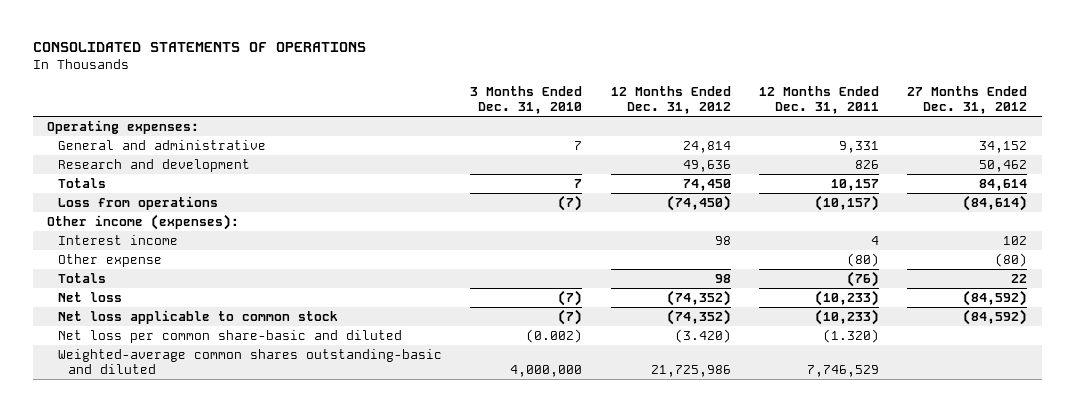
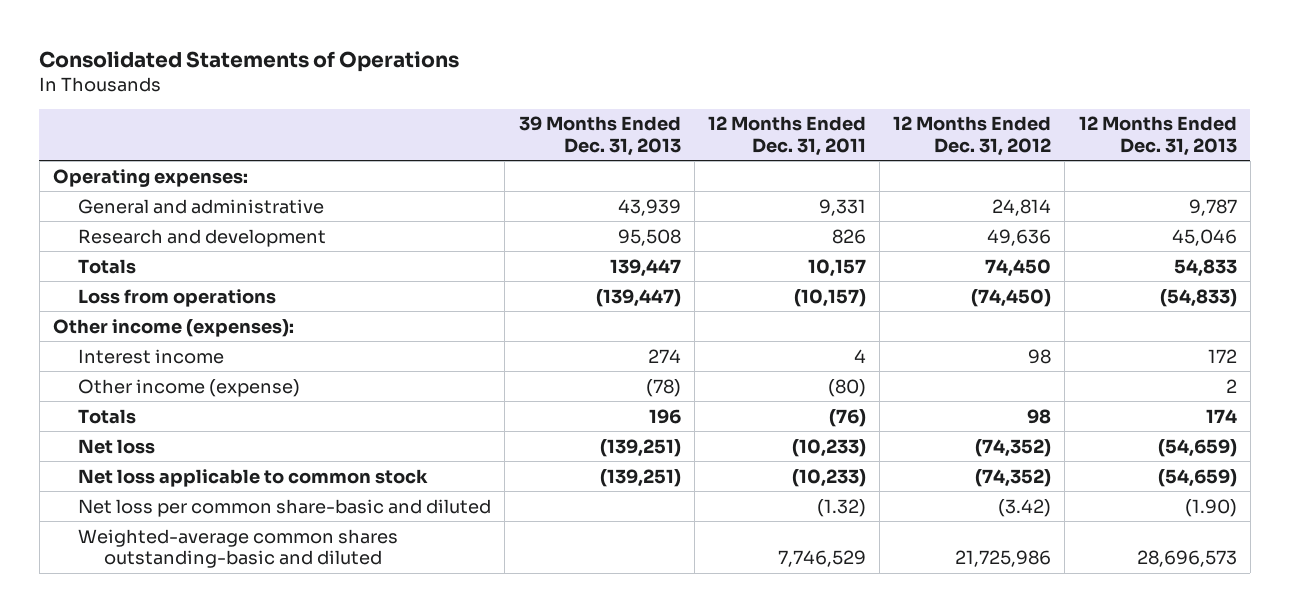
- CONSOLIDATED STATEMENTS OF OPERATIONS
+ Consolidated Statements of Operations
- | 3 Months Ended Dec. 31, 2010 | 12 Months Ended Dec. 31, 2012 | 12 Months Ended Dec. 31, 2011 | 27 Months Ended Dec. 31, 2012
+ | 39 Months Ended Dec. 31, 2013 | 12 Months Ended Dec. 31, 2011 | 12 Months Ended Dec. 31, 2012 | 12 Months Ended Dec. 31, 2013
- Other expense | | | (80) | (80)
+ Other income (expense) | (78) | (80) | | 2
- Net loss per common share-basic and diluted | (0.002) | (3.420) | (1.320) |
+ Net loss per common share-basic and diluted | | (1.32) | (3.42) | (1.90)

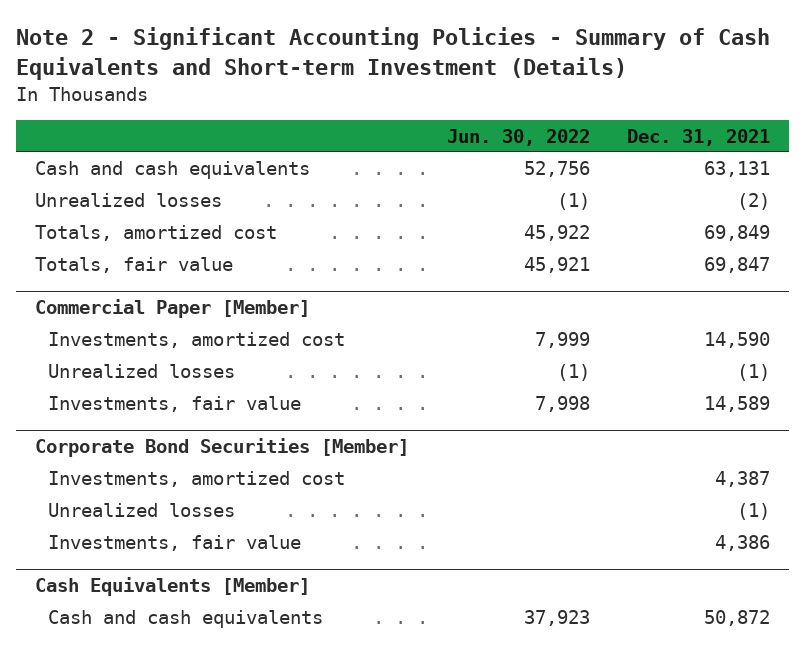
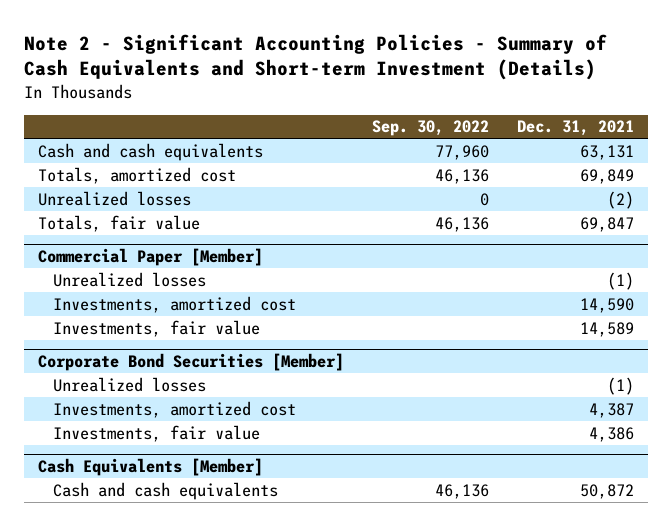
- | Jun. 30, 2022 | Dec. 31, 2021
+ | Sep. 30, 2022 | Dec. 31, 2021
moved down: Unrealized losses | 0 | (2)
@ Commercial Paper [Member]
moved down: Investments, amortized cost | | 14,590
@ Corporate Bond Securities [Member]
moved down: Investments, amortized cost | | 4,387

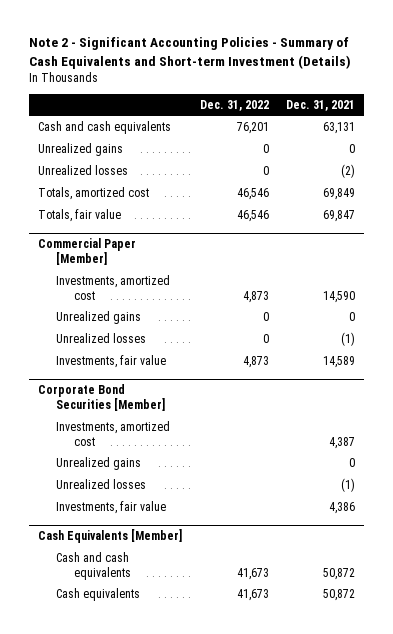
- | Sep. 30, 2022 | Dec. 31, 2021
+ | Dec. 31, 2022 | Dec. 31, 2021
+ Unrealized gains | 0 | 0
moved down: Totals, amortized cost | 46,546 | 69,849
@ Commercial Paper [Member]
+ Unrealized gains | 0 | 0
moved down: Unrealized losses | 0 | (1)
@ Corporate Bond Securities [Member]
+ Unrealized gains | | 0
moved down: Unrealized losses | | (1)
@ Cash Equivalents [Member]
+ Cash equivalents | 41,673 | 50,872

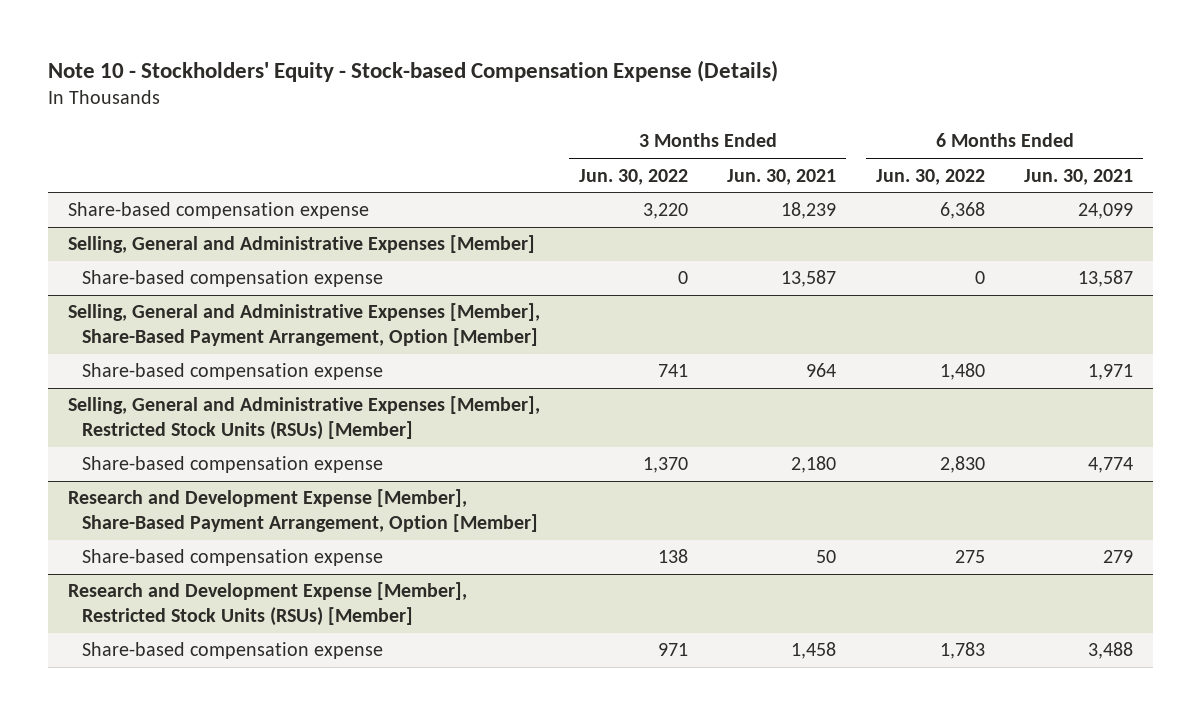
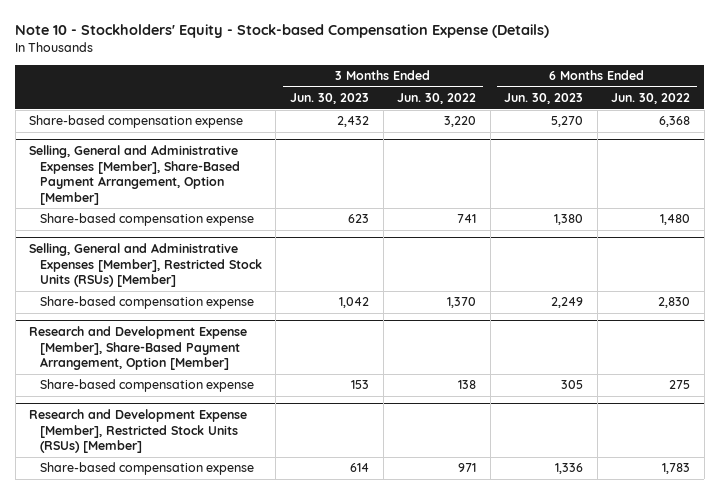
- | 3 Months Ended Jun. 30, 2022 | 3 Months Ended Jun. 30, 2021 | 6 Months Ended Jun. 30, 2022 | 6 Months Ended Jun. 30, 2021
+ | 3 Months Ended Jun. 30, 2023 | 3 Months Ended Jun. 30, 2022 | 6 Months Ended Jun. 30, 2023 | 6 Months Ended Jun. 30, 2022
- Selling, General and Administrative Expenses [Member]
- Share-based compensation expense | 0 | 13,587 | 0 | 13,587

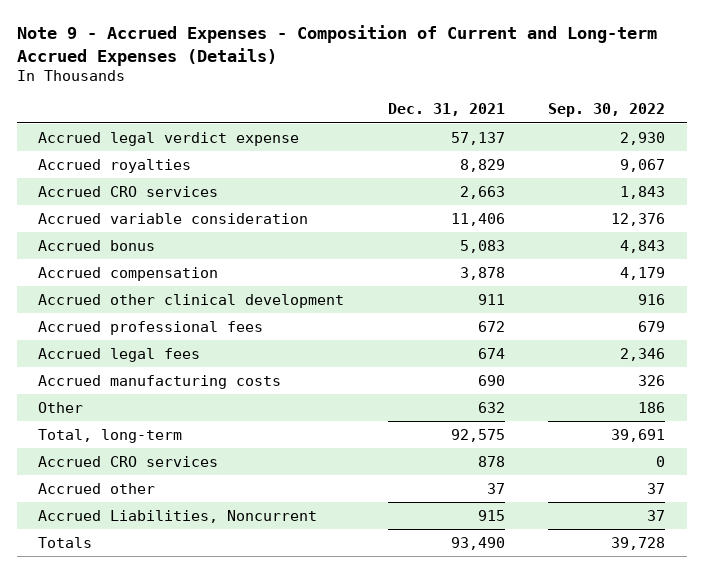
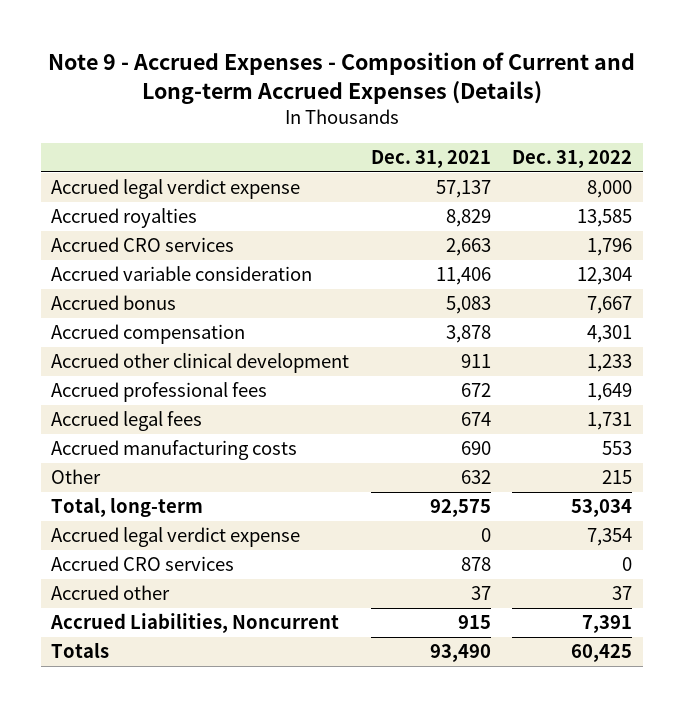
- | Dec. 31, 2021 | Sep. 30, 2022
+ | Dec. 31, 2021 | Dec. 31, 2022
+ Accrued legal verdict expense | 0 | 7,354

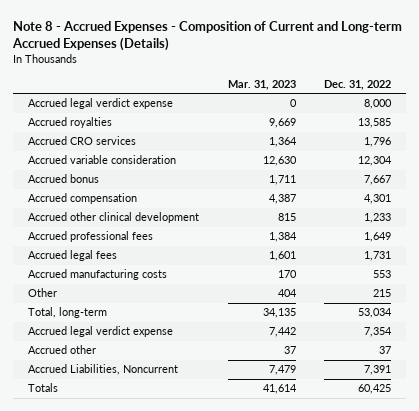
- Note 9 - Accrued Expenses - Composition of Current and Long-term Accrued Expenses (Details)
+ Note 8 - Accrued Expenses - Composition of Current and Long-term Accrued Expenses (Details)
- | Dec. 31, 2021 | Dec. 31, 2022
+ | Mar. 31, 2023 | Dec. 31, 2022
- Accrued CRO services | 878 | 0

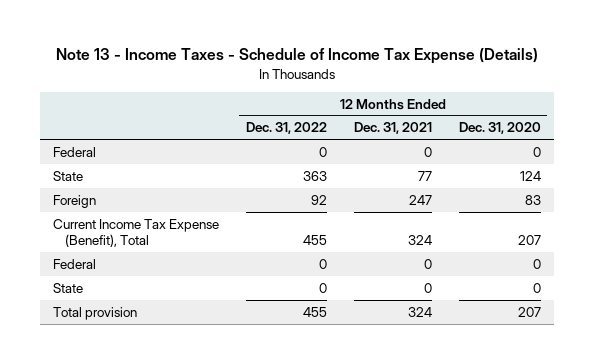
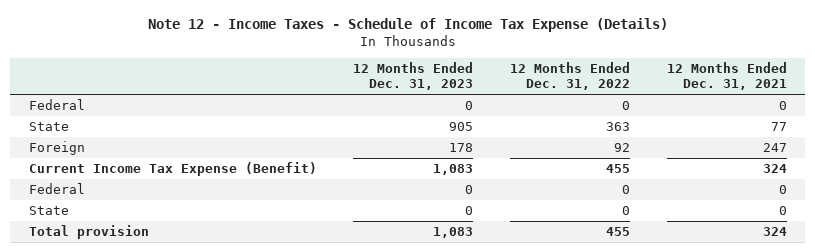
- Note 13 - Income Taxes - Schedule of Income Tax Expense (Details)
+ Note 12 - Income Taxes - Schedule of Income Tax Expense (Details)
- | 12 Months Ended Dec. 31, 2022 | 12 Months Ended Dec. 31, 2021 | 12 Months Ended Dec. 31, 2020
+ | 12 Months Ended Dec. 31, 2023 | 12 Months Ended Dec. 31, 2022 | 12 Months Ended Dec. 31, 2021
- Current Income Tax Expense (Benefit), Total | 455 | 324 | 207
+ Current Income Tax Expense (Benefit) | 1,083 | 455 | 324

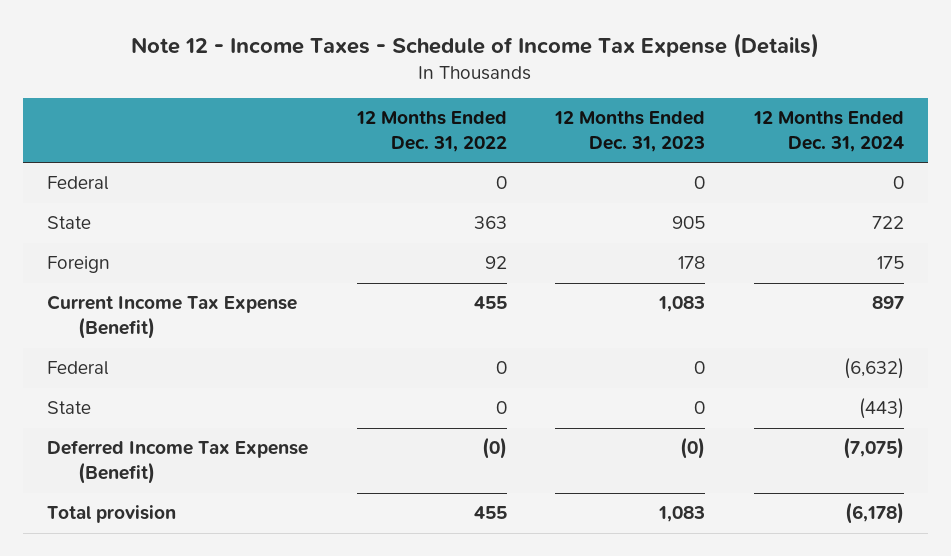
- | 12 Months Ended Dec. 31, 2023 | 12 Months Ended Dec. 31, 2022 | 12 Months Ended Dec. 31, 2021
+ | 12 Months Ended Dec. 31, 2022 | 12 Months Ended Dec. 31, 2023 | 12 Months Ended Dec. 31, 2024
+ Deferred Income Tax Expense (Benefit) | (0) | (0) | (7,075)

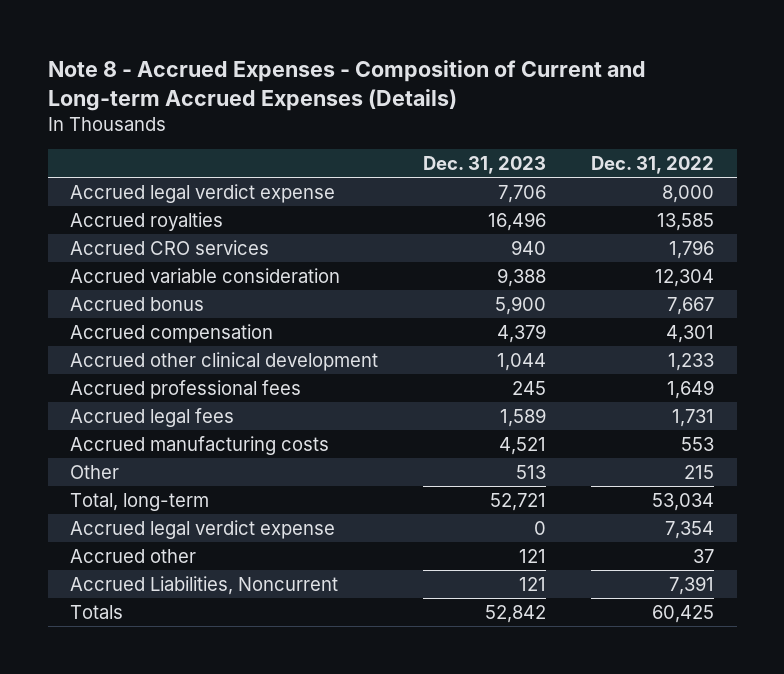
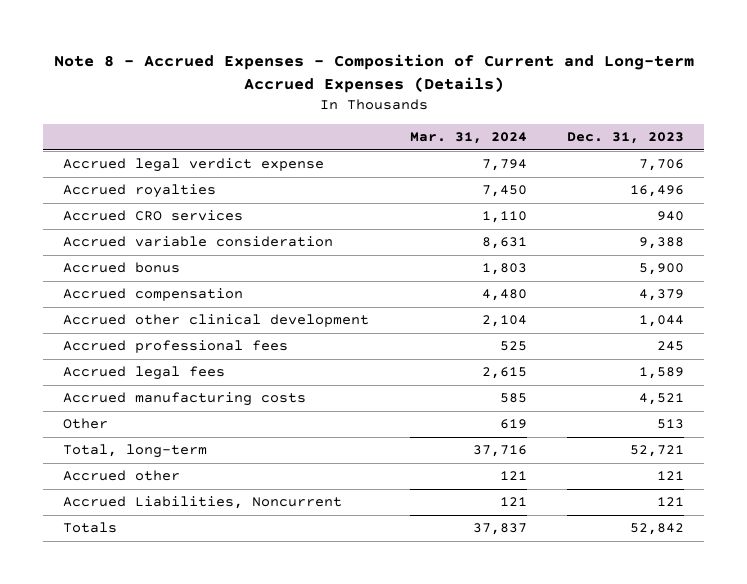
- | Dec. 31, 2023 | Dec. 31, 2022
+ | Mar. 31, 2024 | Dec. 31, 2023
- Accrued legal verdict expense | 0 | 7,354

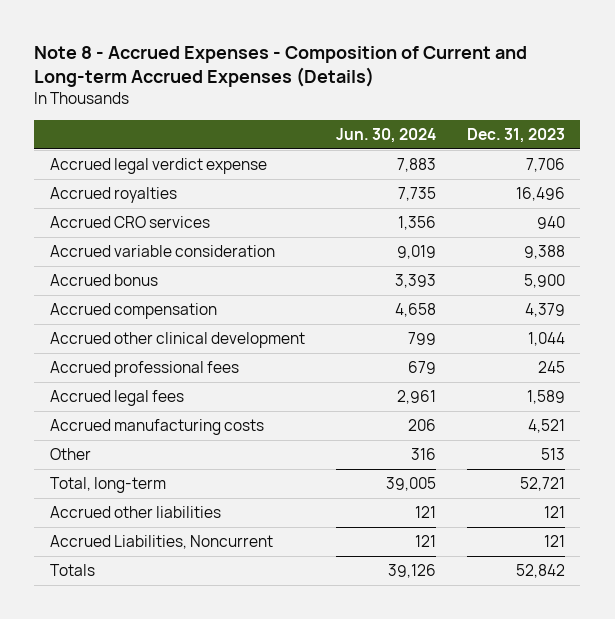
- | Mar. 31, 2024 | Dec. 31, 2023
+ | Jun. 30, 2024 | Dec. 31, 2023
- Accrued other | 121 | 121
+ Accrued other liabilities | 121 | 121

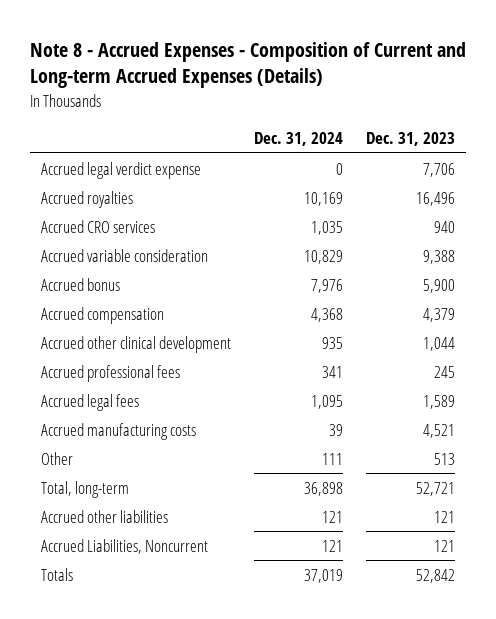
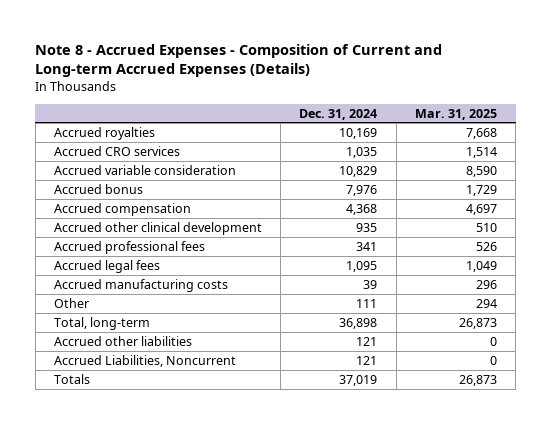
- | Dec. 31, 2024 | Dec. 31, 2023
+ | Dec. 31, 2024 | Mar. 31, 2025
- Accrued legal verdict expense | 0 | 7,706

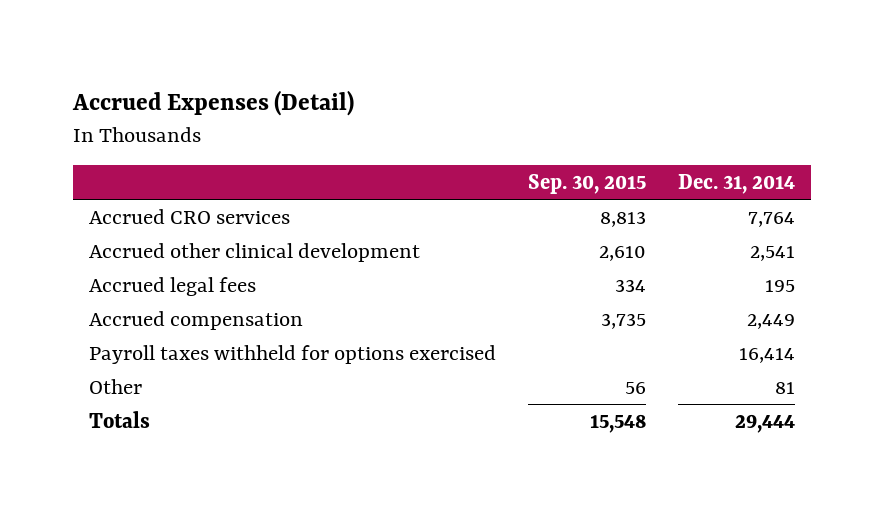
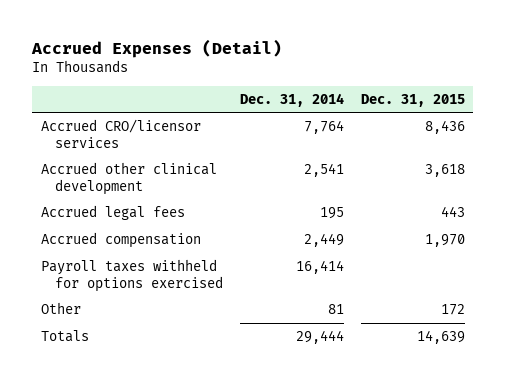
- | Sep. 30, 2015 | Dec. 31, 2014
+ | Dec. 31, 2014 | Dec. 31, 2015
- Accrued CRO services | 8,813 | 7,764
+ Accrued CRO/licensor services | 7,764 | 8,436

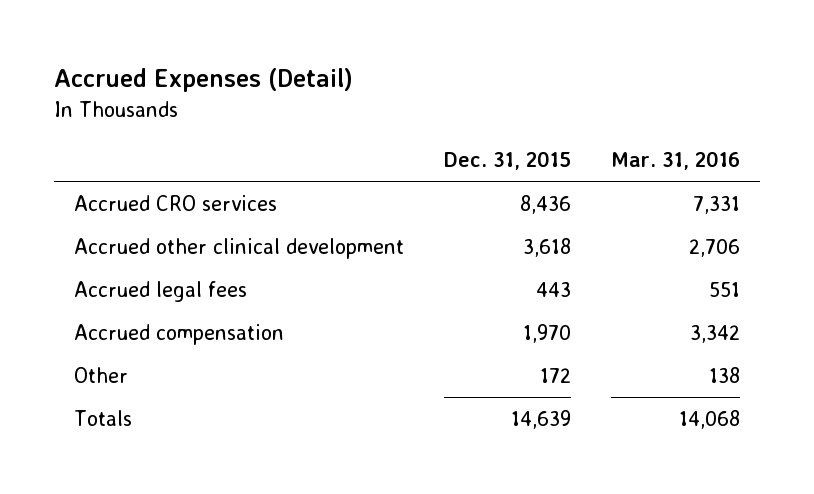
- | Dec. 31, 2014 | Dec. 31, 2015
+ | Dec. 31, 2015 | Mar. 31, 2016
- Accrued CRO/licensor services | 7,764 | 8,436
+ Accrued CRO services | 8,436 | 7,331
- Payroll taxes withheld for options exercised | 16,414 |

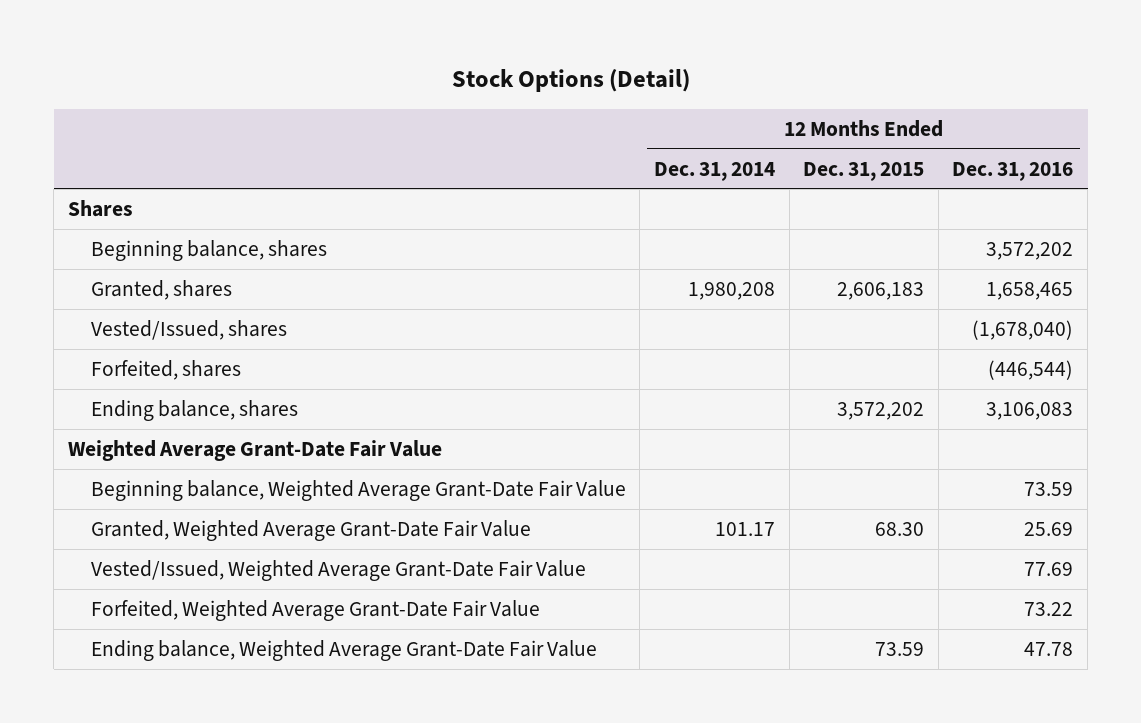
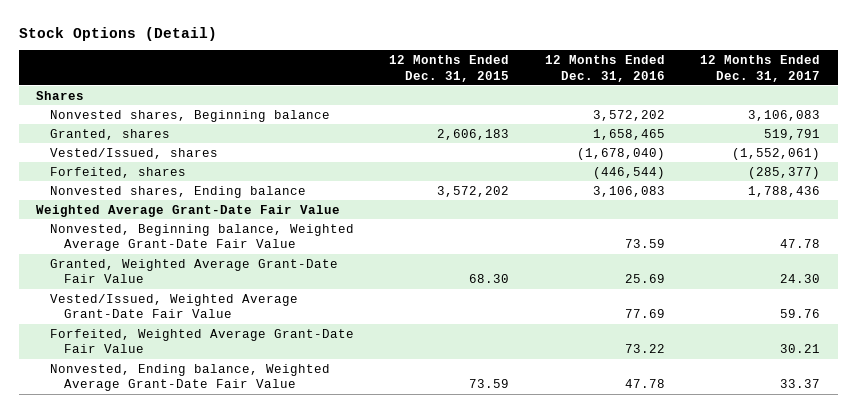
- | 12 Months Ended Dec. 31, 2014 | 12 Months Ended Dec. 31, 2015 | 12 Months Ended Dec. 31, 2016
+ | 12 Months Ended Dec. 31, 2015 | 12 Months Ended Dec. 31, 2016 | 12 Months Ended Dec. 31, 2017
- Beginning balance, shares | | | 3,572,202
+ Nonvested shares, Beginning balance | | 3,572,202 | 3,106,083
- Ending balance, shares | | 3,572,202 | 3,106,083
+ Nonvested shares, Ending balance | 3,572,202 | 3,106,083 | 1,788,436
- Beginning balance, Weighted Average Grant-Date Fair Value | | | 73.59
+ Nonvested, Beginning balance, Weighted Average Grant-Date Fair Value | | 73.59 | 47.78
- Ending balance, Weighted Average Grant-Date Fair Value | | 73.59 | 47.78
+ Nonvested, Ending balance, Weighted Average Grant-Date Fair Value | 73.59 | 47.78 | 33.37

